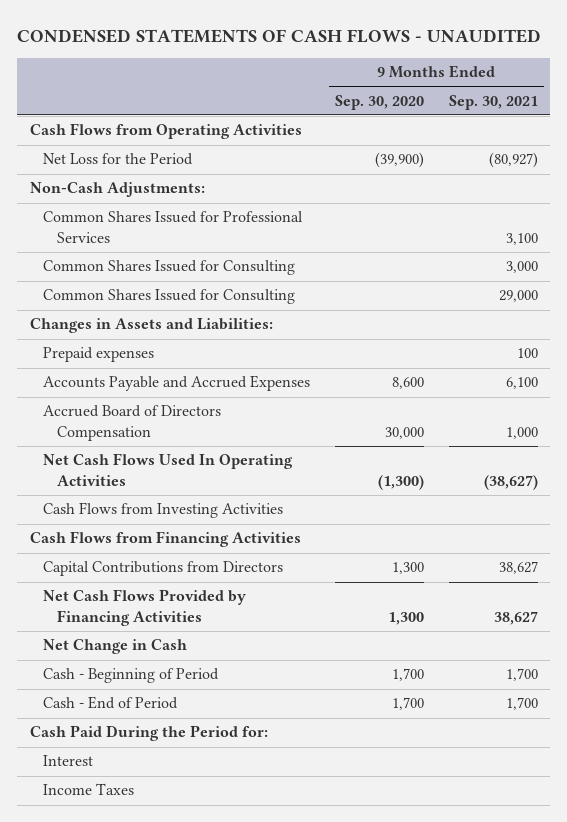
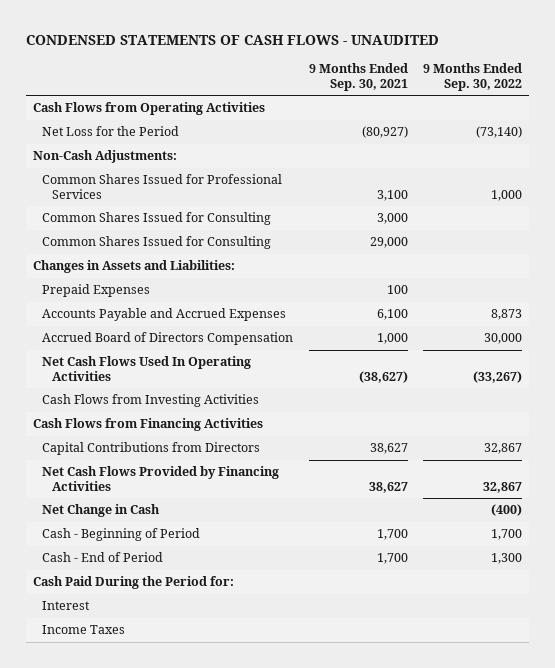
- | 9 Months Ended Sep. 30, 2020 | 9 Months Ended Sep. 30, 2021
+ | 9 Months Ended Sep. 30, 2021 | 9 Months Ended Sep. 30, 2022
- Prepaid expenses | | 100
+ Prepaid Expenses | 100 |

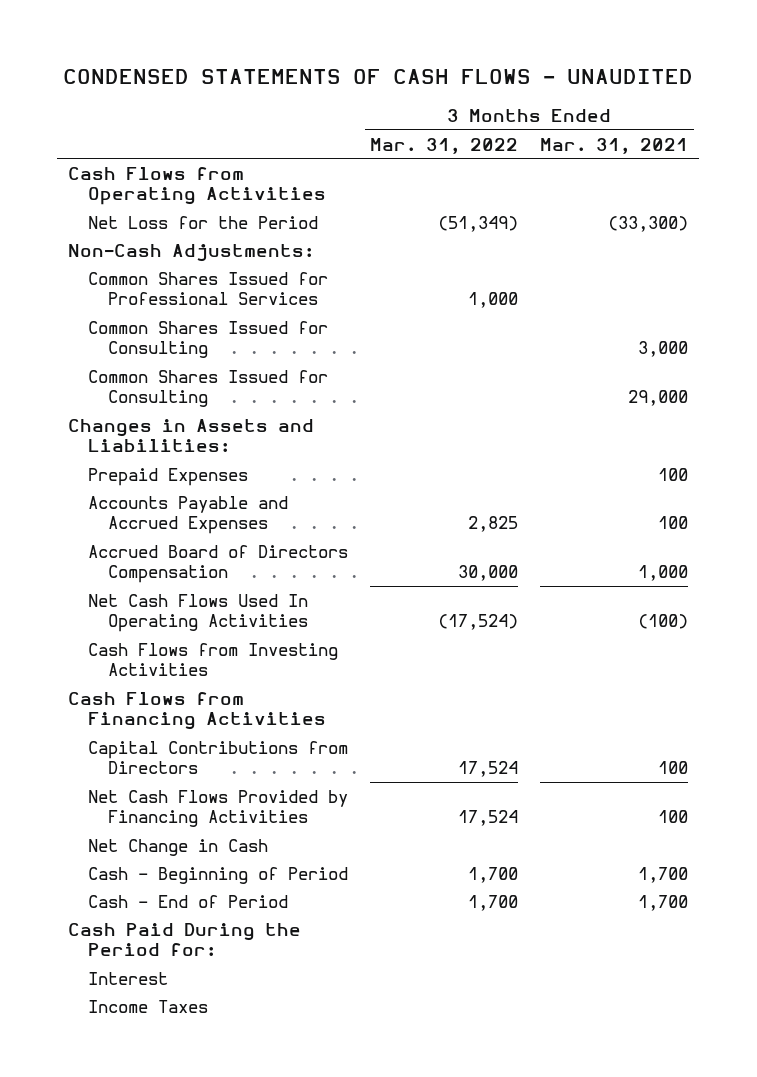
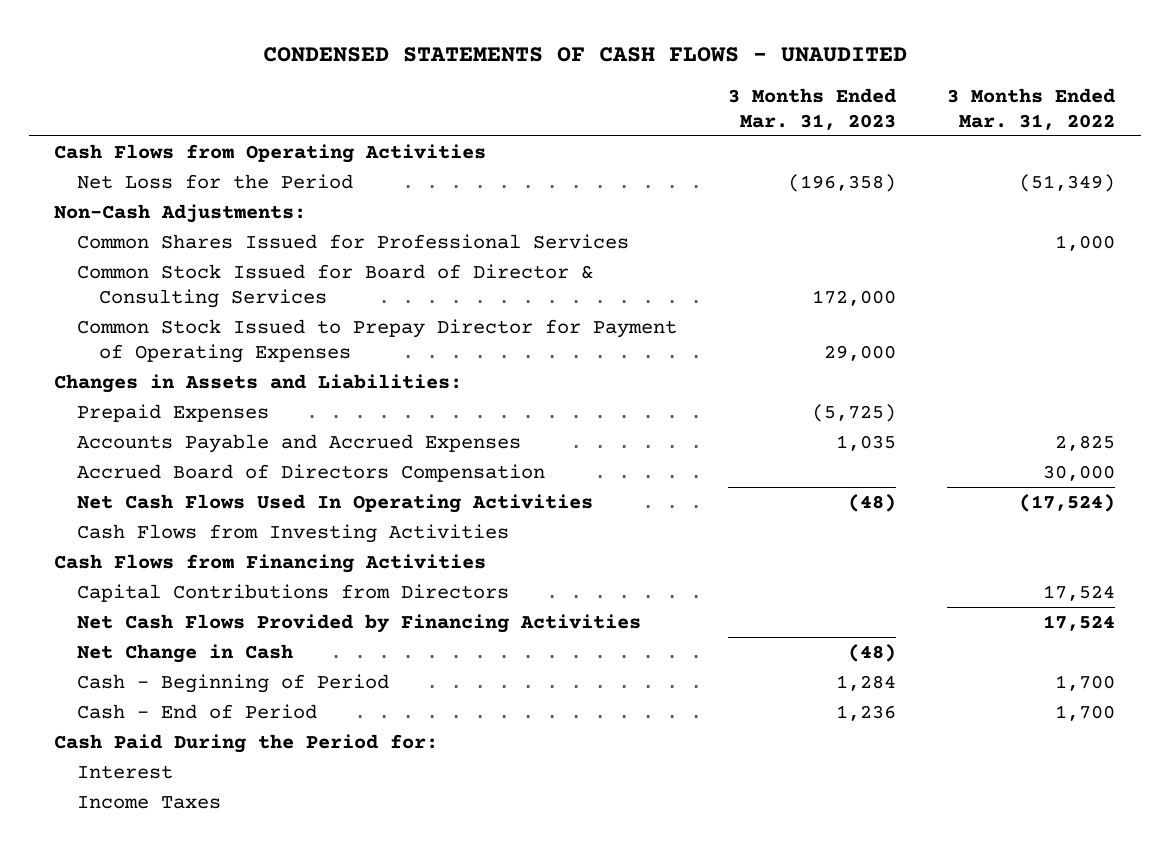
- | 3 Months Ended Mar. 31, 2022 | 3 Months Ended Mar. 31, 2021
+ | 3 Months Ended Mar. 31, 2023 | 3 Months Ended Mar. 31, 2022
- Common Shares Issued for Consulting | | 3,000
- Common Shares Issued for Consulting | | 29,000
+ Common Stock Issued for Board of Director & Consulting Services | 172,000 |
+ Common Stock Issued to Prepay Director for Payment of Operating Expenses | 29,000 |

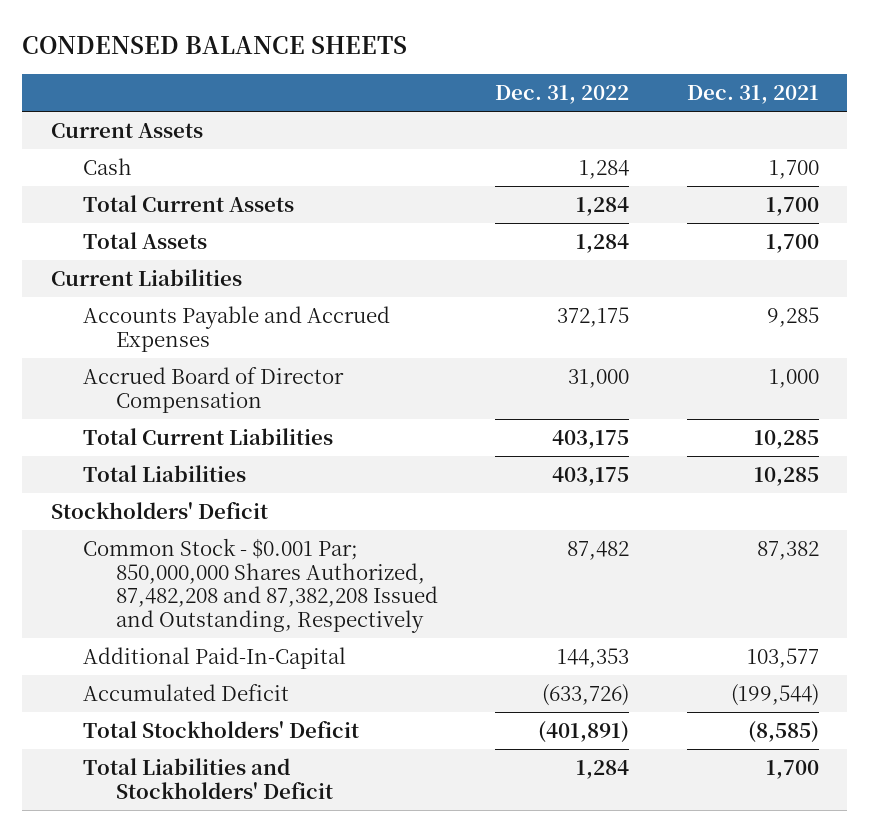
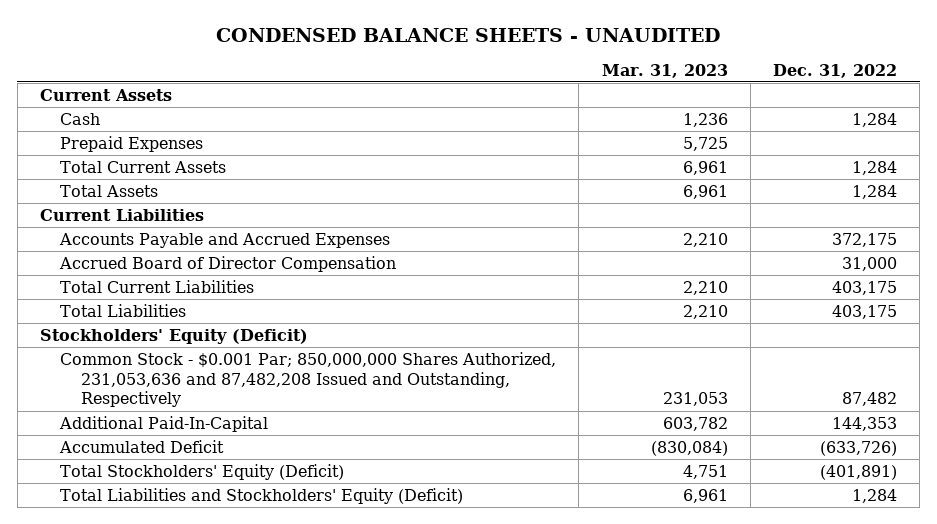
- CONDENSED BALANCE SHEETS
+ CONDENSED BALANCE SHEETS - UNAUDITED
- | Dec. 31, 2022 | Dec. 31, 2021
+ | Mar. 31, 2023 | Dec. 31, 2022
+ Prepaid Expenses | 5,725 |
- Stockholders' Deficit
- Common Stock - $0.001 Par; 850,000,000 Shares Authorized, 87,482,208 and 87,382,208 Issued and Outstanding, Respectively | 87,482 | 87,382
+ Stockholders' Equity (Deficit)
+ Common Stock - $0.001 Par; 850,000,000 Shares Authorized, 231,053,636 and 87,482,208 Issued and Outstanding, Respectively | 231,053 | 87,482
- Total Stockholders' Deficit | (401,891) | (8,585)
- Total Liabilities and Stockholders' Deficit | 1,284 | 1,700
+ Total Stockholders' Equity (Deficit) | 4,751 | (401,891)
+ Total Liabilities and Stockholders' Equity (Deficit) | 6,961 | 1,284

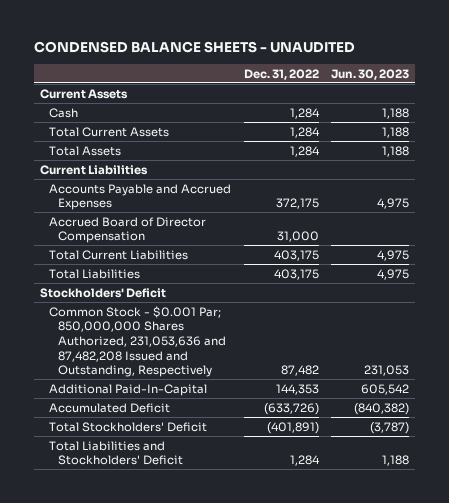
- | Mar. 31, 2023 | Dec. 31, 2022
+ | Dec. 31, 2022 | Jun. 30, 2023
- Prepaid Expenses | 5,725 |
- Stockholders' Equity (Deficit)
+ Stockholders' Deficit
- Total Stockholders' Equity (Deficit) | 4,751 | (401,891)
- Total Liabilities and Stockholders' Equity (Deficit) | 6,961 | 1,284
+ Total Stockholders' Deficit | (401,891) | (3,787)
+ Total Liabilities and Stockholders' Deficit | 1,284 | 1,188

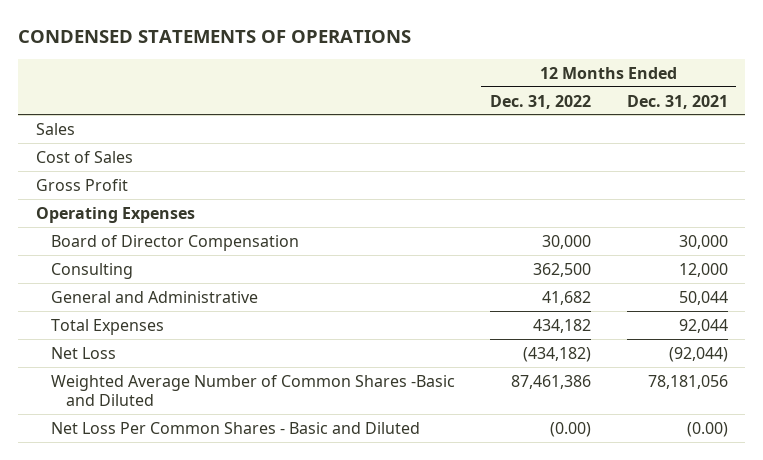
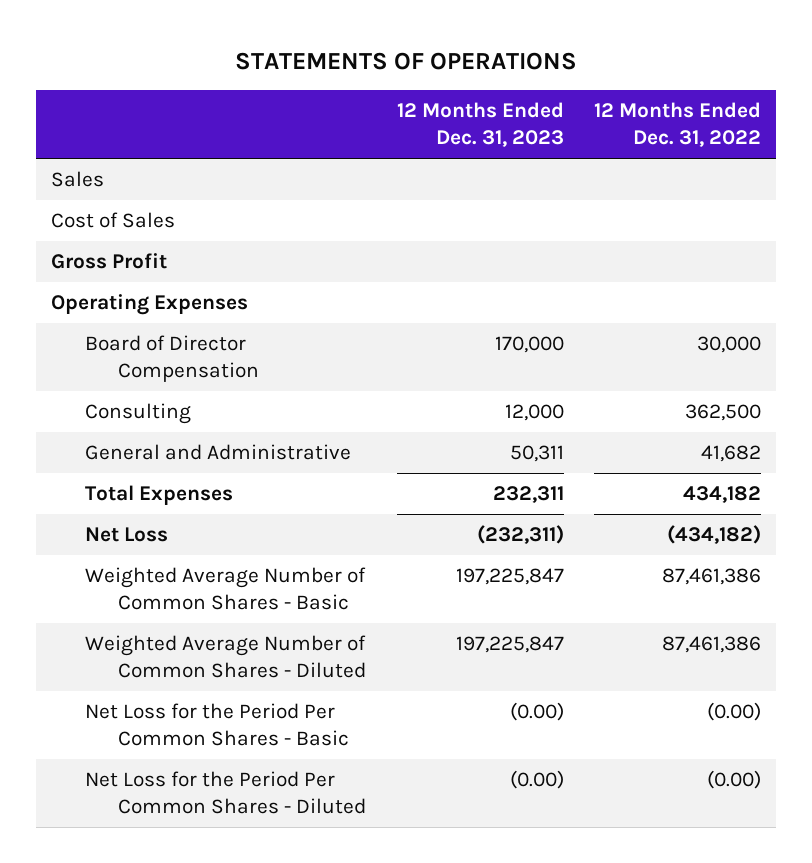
- CONDENSED STATEMENTS OF OPERATIONS
+ STATEMENTS OF OPERATIONS
- | 12 Months Ended Dec. 31, 2022 | 12 Months Ended Dec. 31, 2021
+ | 12 Months Ended Dec. 31, 2023 | 12 Months Ended Dec. 31, 2022
- Weighted Average Number of Common Shares -Basic and Diluted | 87,461,386 | 78,181,056
- Net Loss Per Common Shares - Basic and Diluted | (0.00) | (0.00)
+ Weighted Average Number of Common Shares - Basic | 197,225,847 | 87,461,386
+ Weighted Average Number of Common Shares - Diluted | 197,225,847 | 87,461,386
+ Net Loss for the Period Per Common Shares - Basic | (0.00) | (0.00)
+ Net Loss for the Period Per Common Shares - Diluted | (0.00) | (0.00)

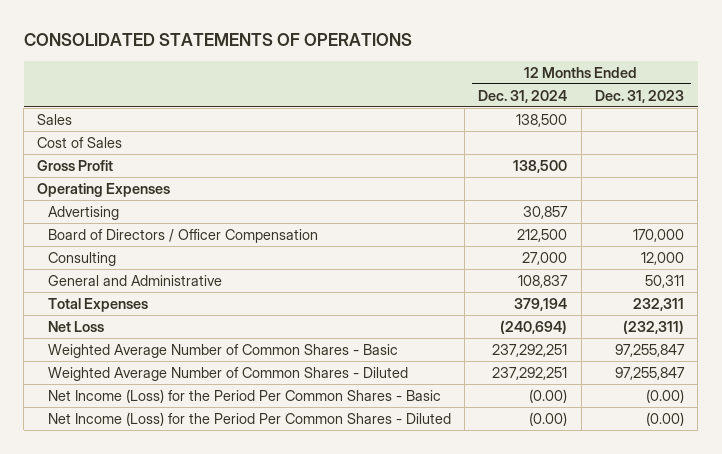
- STATEMENTS OF OPERATIONS
+ CONSOLIDATED STATEMENTS OF OPERATIONS
- | 12 Months Ended Dec. 31, 2023 | 12 Months Ended Dec. 31, 2022
+ | 12 Months Ended Dec. 31, 2024 | 12 Months Ended Dec. 31, 2023
- Board of Director Compensation | 170,000 | 30,000
+ Advertising | 30,857 |
+ Board of Directors / Officer Compensation | 212,500 | 170,000
- Weighted Average Number of Common Shares - Basic | 197,225,847 | 87,461,386
- Weighted Average Number of Common Shares - Diluted | 197,225,847 | 87,461,386
- Net Loss for the Period Per Common Shares - Basic | (0.00) | (0.00)
- Net Loss for the Period Per Common Shares - Diluted | (0.00) | (0.00)
+ Weighted Average Number of Common Shares - Basic | 237,292,251 | 97,255,847
+ Weighted Average Number of Common Shares - Diluted | 237,292,251 | 97,255,847
+ Net Income (Loss) for the Period Per Common Shares - Basic | (0.00) | (0.00)
+ Net Income (Loss) for the Period Per Common Shares - Diluted | (0.00) | (0.00)

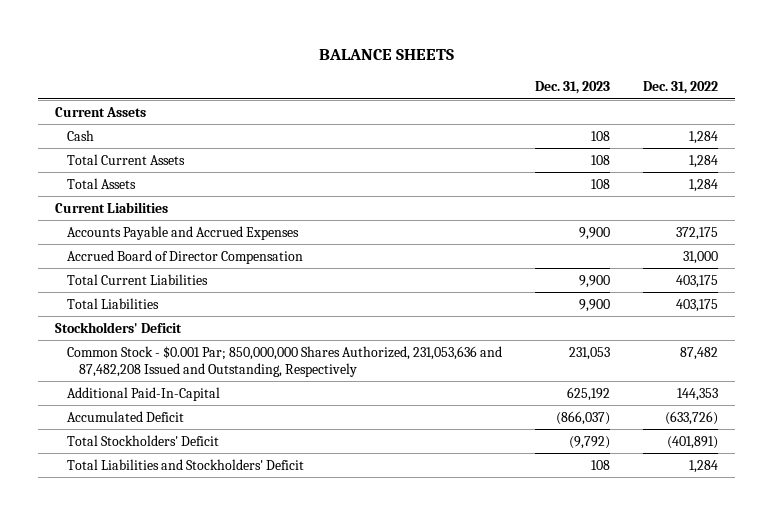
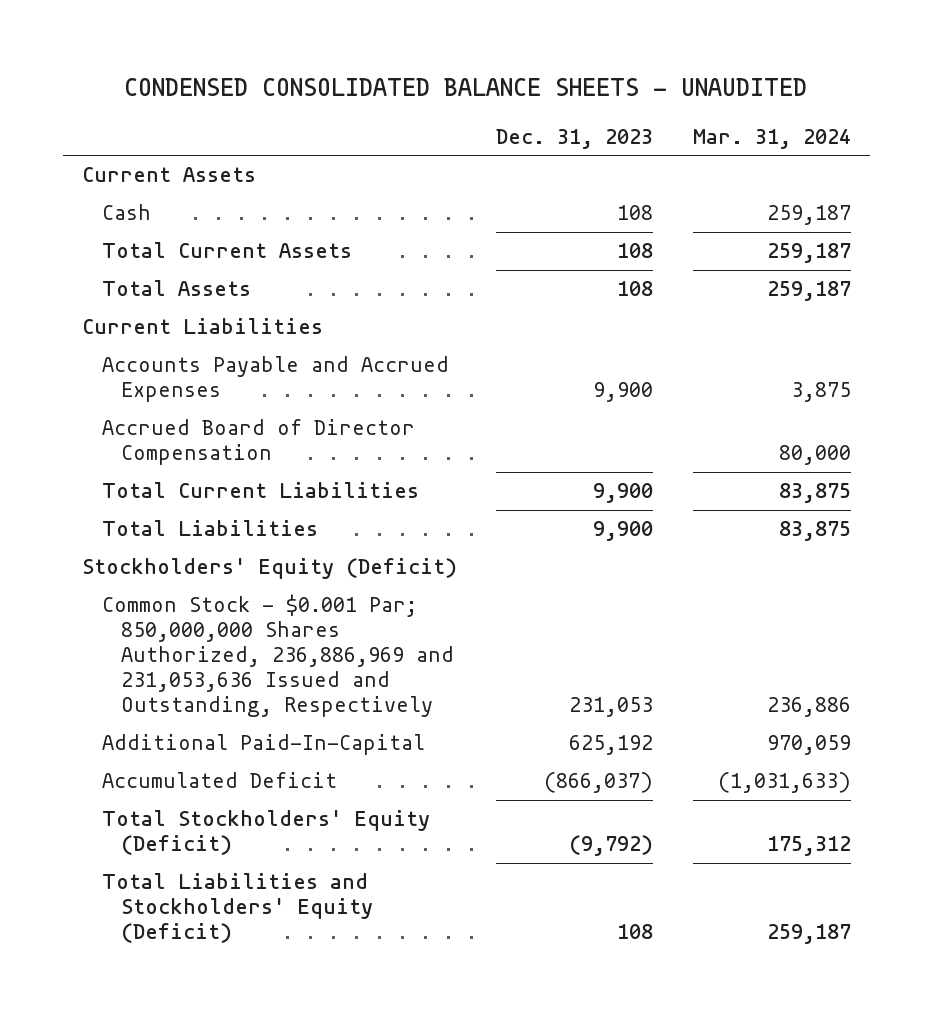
- BALANCE SHEETS
+ CONDENSED CONSOLIDATED BALANCE SHEETS - UNAUDITED
- | Dec. 31, 2023 | Dec. 31, 2022
+ | Dec. 31, 2023 | Mar. 31, 2024
- Stockholders' Deficit
- Common Stock - $0.001 Par; 850,000,000 Shares Authorized, 231,053,636 and 87,482,208 Issued and Outstanding, Respectively | 231,053 | 87,482
+ Stockholders' Equity (Deficit)
+ Common Stock - $0.001 Par; 850,000,000 Shares Authorized, 236,886,969 and 231,053,636 Issued and Outstanding, Respectively | 231,053 | 236,886
- Total Stockholders' Deficit | (9,792) | (401,891)
- Total Liabilities and Stockholders' Deficit | 108 | 1,284
+ Total Stockholders' Equity (Deficit) | (9,792) | 175,312
+ Total Liabilities and Stockholders' Equity (Deficit) | 108 | 259,187

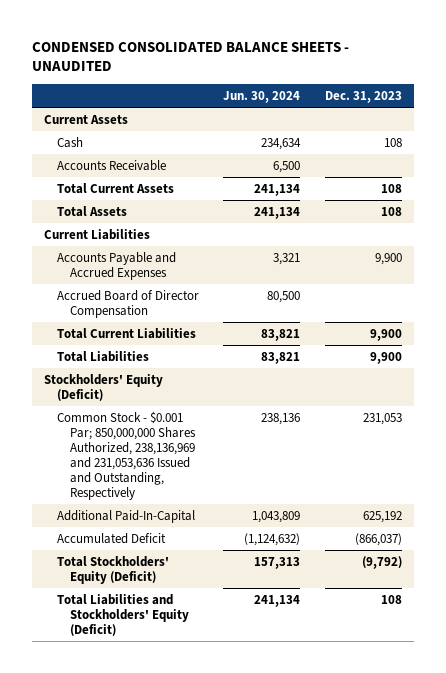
- | Dec. 31, 2023 | Mar. 31, 2024
+ | Jun. 30, 2024 | Dec. 31, 2023
+ Accounts Receivable | 6,500 |
- Common Stock - $0.001 Par; 850,000,000 Shares Authorized, 236,886,969 and 231,053,636 Issued and Outstanding, Respectively | 231,053 | 236,886
+ Common Stock - $0.001 Par; 850,000,000 Shares Authorized, 238,136,969 and 231,053,636 Issued and Outstanding, Respectively | 238,136 | 231,053

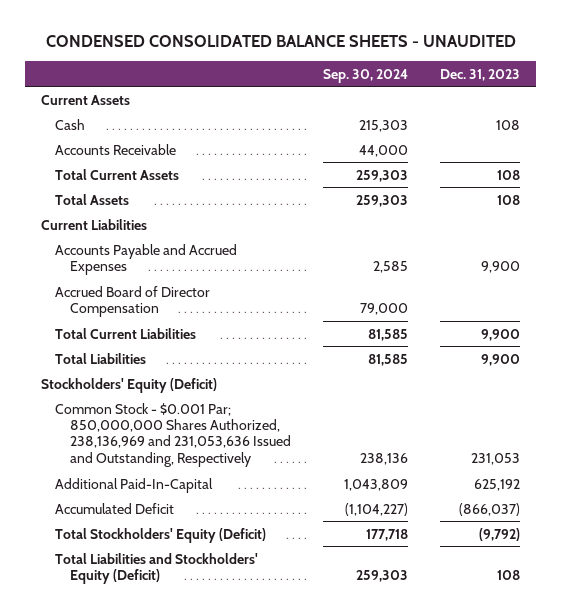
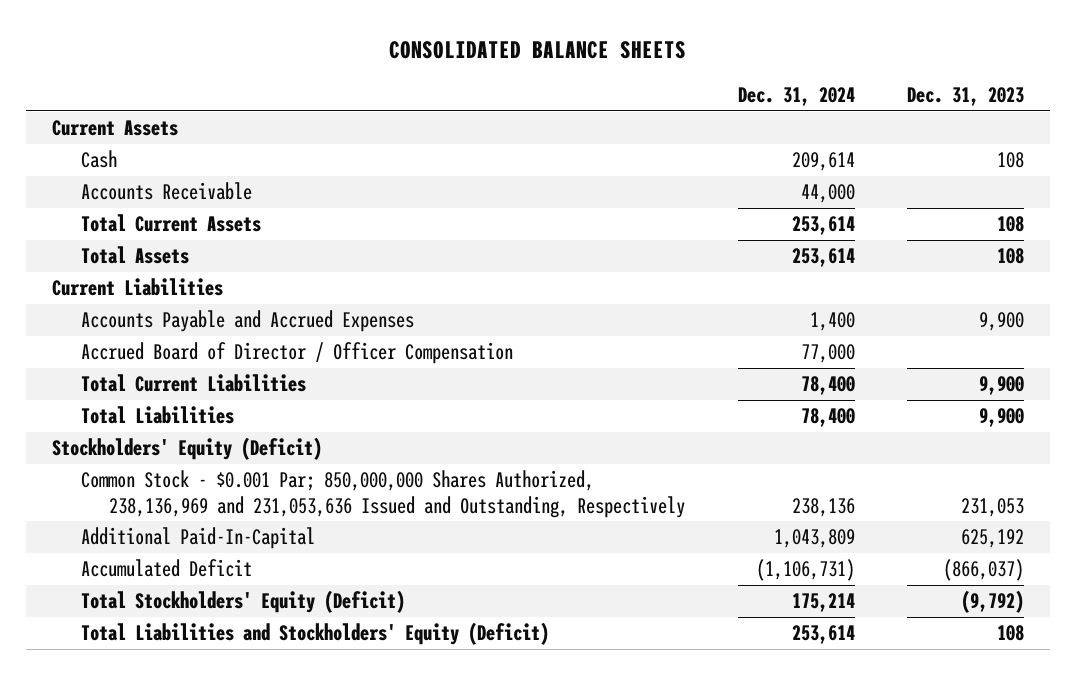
- CONDENSED CONSOLIDATED BALANCE SHEETS - UNAUDITED
+ CONSOLIDATED BALANCE SHEETS
- | Sep. 30, 2024 | Dec. 31, 2023
+ | Dec. 31, 2024 | Dec. 31, 2023
- Accrued Board of Director Compensation | 79,000 |
+ Accrued Board of Director / Officer Compensation | 77,000 |

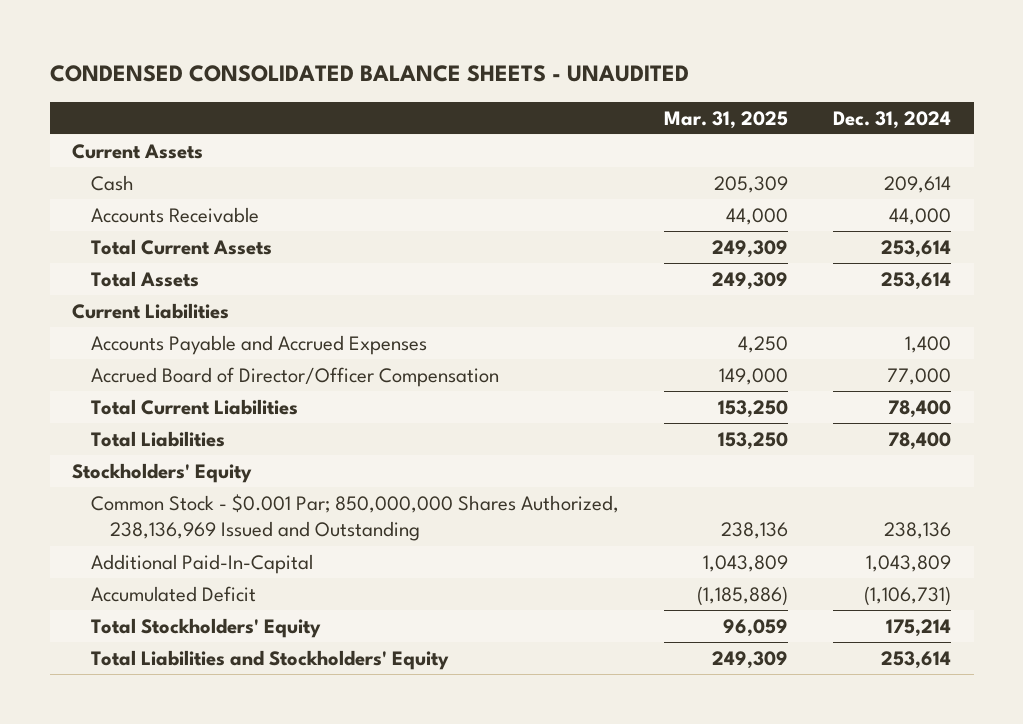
- CONSOLIDATED BALANCE SHEETS
+ CONDENSED CONSOLIDATED BALANCE SHEETS - UNAUDITED
- | Dec. 31, 2024 | Dec. 31, 2023
+ | Mar. 31, 2025 | Dec. 31, 2024
- Accrued Board of Director / Officer Compensation | 77,000 |
+ Accrued Board of Director/Officer Compensation | 149,000 | 77,000
- Stockholders' Equity (Deficit)
- Common Stock - $0.001 Par; 850,000,000 Shares Authorized, 238,136,969 and 231,053,636 Issued and Outstanding, Respectively | 238,136 | 231,053
+ Stockholders' Equity
+ Common Stock - $0.001 Par; 850,000,000 Shares Authorized, 238,136,969 Issued and Outstanding | 238,136 | 238,136
- Total Stockholders' Equity (Deficit) | 175,214 | (9,792)
- Total Liabilities and Stockholders' Equity (Deficit) | 253,614 | 108
+ Total Stockholders' Equity | 96,059 | 175,214
+ Total Liabilities and Stockholders' Equity | 249,309 | 253,614

